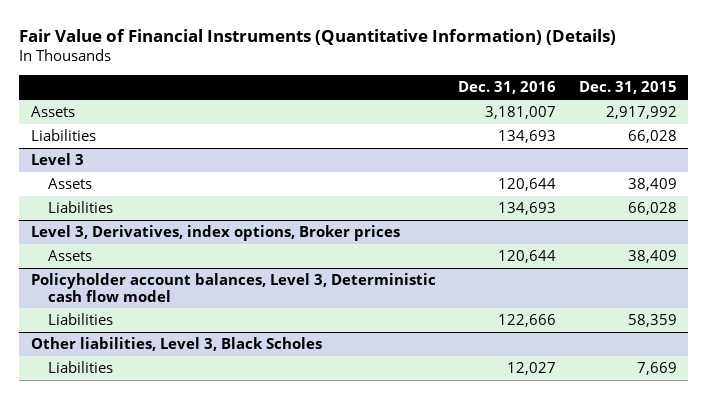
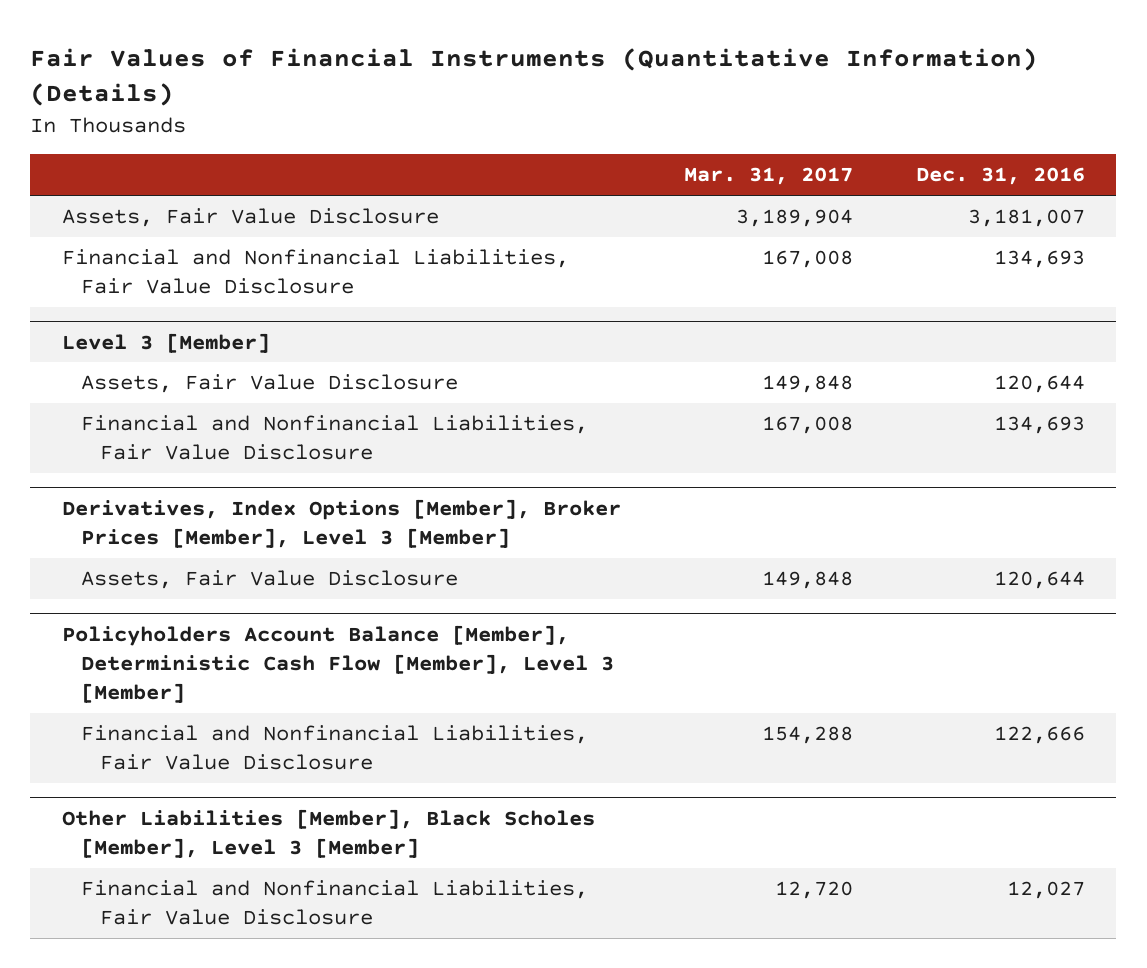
- Fair Value of Financial Instruments (Quantitative Information) (Details)
+ Fair Values of Financial Instruments (Quantitative Information) (Details)
- | Dec. 31, 2016 | Dec. 31, 2015
+ | Mar. 31, 2017 | Dec. 31, 2016
- Assets | 3,181,007 | 2,917,992
- Liabilities | 134,693 | 66,028
- Level 3
- Assets | 120,644 | 38,409
- Liabilities | 134,693 | 66,028
- Level 3, Derivatives, index options, Broker prices
- Assets | 120,644 | 38,409
- Policyholder account balances, Level 3, Deterministic cash flow model
- Liabilities | 122,666 | 58,359
- Other liabilities, Level 3, Black Scholes
- Liabilities | 12,027 | 7,669
+ Assets, Fair Value Disclosure | 3,189,904 | 3,181,007
+ Financial and Nonfinancial Liabilities, Fair Value Disclosure | 167,008 | 134,693
+ Level 3 [Member]
+ Assets, Fair Value Disclosure | 149,848 | 120,644
+ Financial and Nonfinancial Liabilities, Fair Value Disclosure | 167,008 | 134,693
+ Derivatives, Index Options [Member], Broker Prices [Member], Level 3 [Member]
+ Assets, Fair Value Disclosure | 149,848 | 120,644
+ Policyholders Account Balance [Member], Deterministic Cash Flow [Member], Level 3 [Member]
+ Financial and Nonfinancial Liabilities, Fair Value Disclosure | 154,288 | 122,666
+ Other Liabilities [Member], Black Scholes [Member], Level 3 [Member]
+ Financial and Nonfinancial Liabilities, Fair Value Disclosure | 12,720 | 12,027

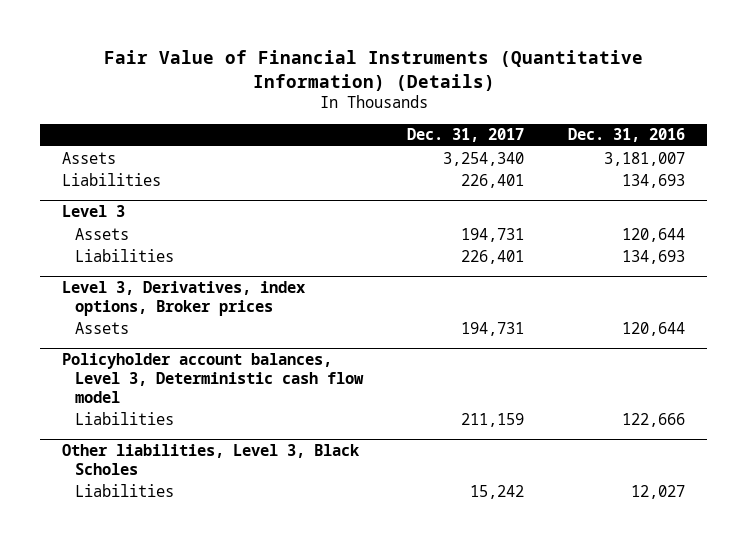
- Fair Values of Financial Instruments (Quantitative Information) (Details)
+ Fair Value of Financial Instruments (Quantitative Information) (Details)
- | Mar. 31, 2017 | Dec. 31, 2016
+ | Dec. 31, 2017 | Dec. 31, 2016
- Assets, Fair Value Disclosure | 3,189,904 | 3,181,007
- Financial and Nonfinancial Liabilities, Fair Value Disclosure | 167,008 | 134,693
- Level 3 [Member]
- Assets, Fair Value Disclosure | 149,848 | 120,644
- Financial and Nonfinancial Liabilities, Fair Value Disclosure | 167,008 | 134,693
- Derivatives, Index Options [Member], Broker Prices [Member], Level 3 [Member]
- Assets, Fair Value Disclosure | 149,848 | 120,644
- Policyholders Account Balance [Member], Deterministic Cash Flow [Member], Level 3 [Member]
- Financial and Nonfinancial Liabilities, Fair Value Disclosure | 154,288 | 122,666
- Other Liabilities [Member], Black Scholes [Member], Level 3 [Member]
- Financial and Nonfinancial Liabilities, Fair Value Disclosure | 12,720 | 12,027
+ Assets | 3,254,340 | 3,181,007
+ Liabilities | 226,401 | 134,693
+ Level 3
+ Assets | 194,731 | 120,644
+ Liabilities | 226,401 | 134,693
+ Level 3, Derivatives, index options, Broker prices
+ Assets | 194,731 | 120,644
+ Policyholder account balances, Level 3, Deterministic cash flow model
+ Liabilities | 211,159 | 122,666
+ Other liabilities, Level 3, Black Scholes
+ Liabilities | 15,242 | 12,027

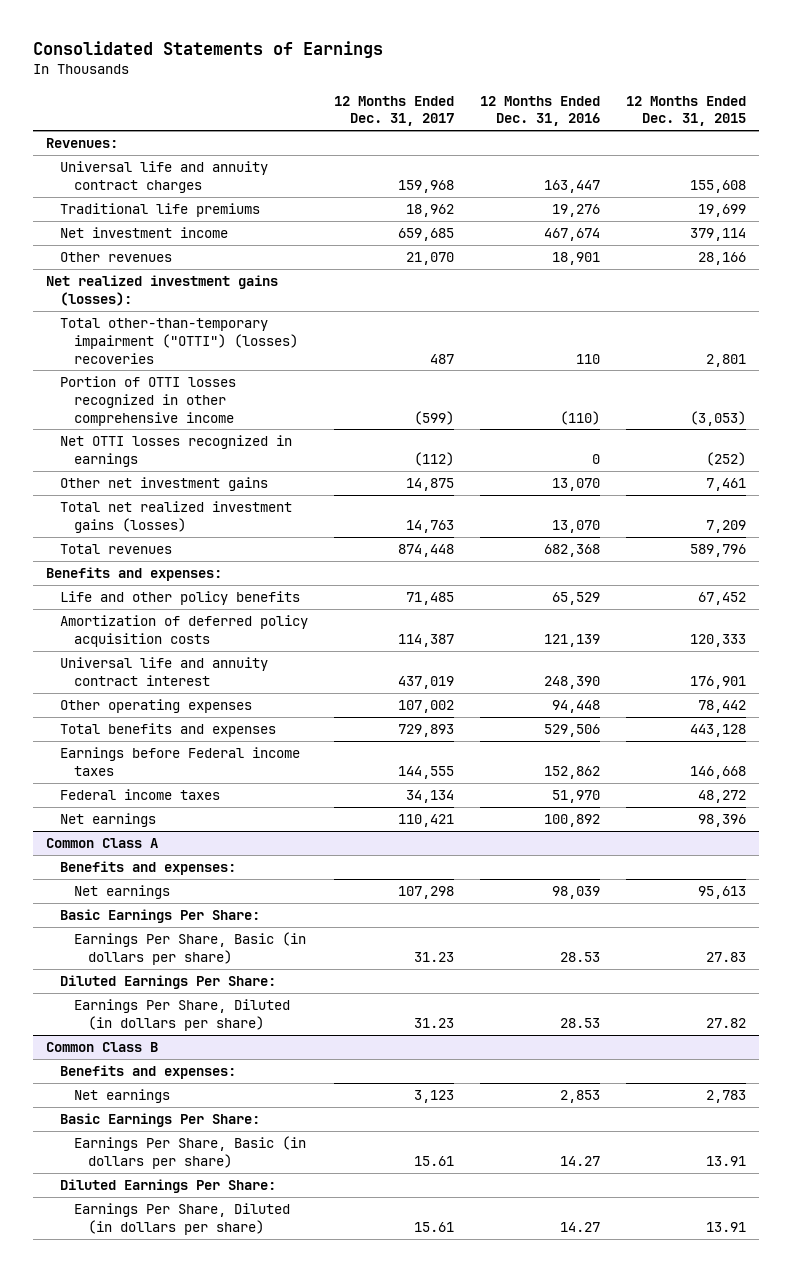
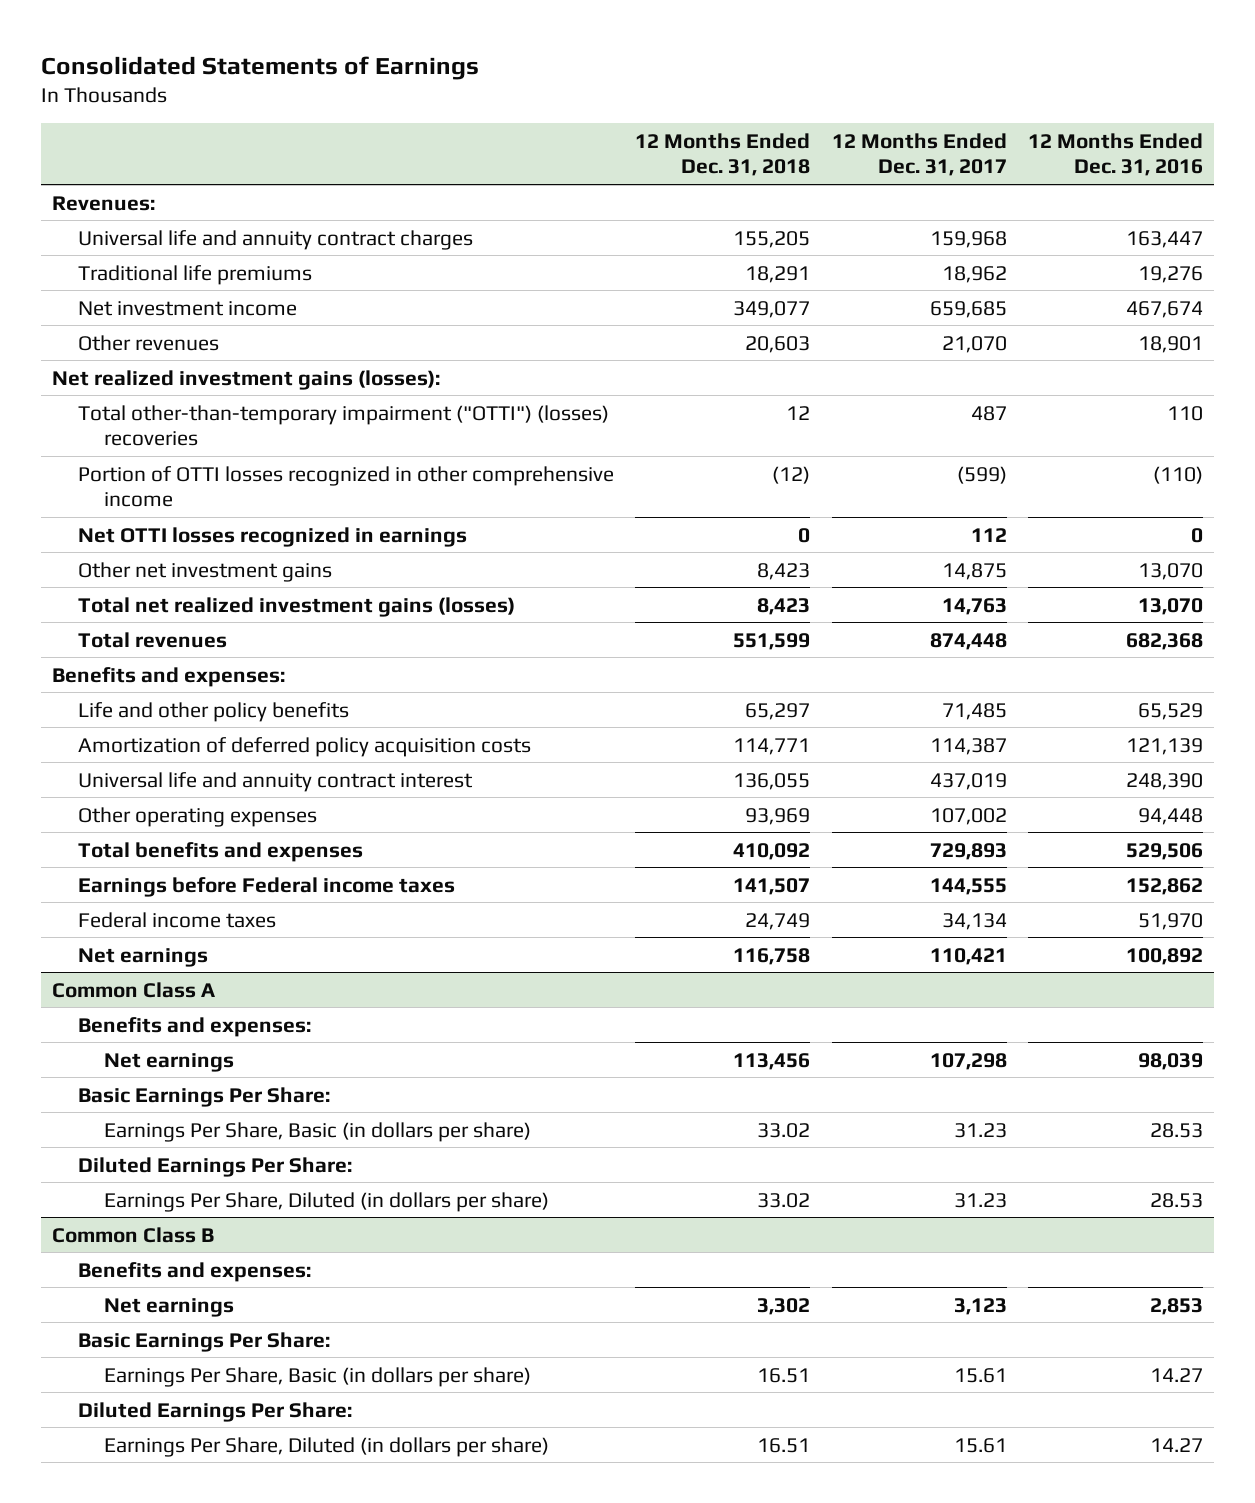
- | 12 Months Ended Dec. 31, 2017 | 12 Months Ended Dec. 31, 2016 | 12 Months Ended Dec. 31, 2015
+ | 12 Months Ended Dec. 31, 2018 | 12 Months Ended Dec. 31, 2017 | 12 Months Ended Dec. 31, 2016
- Net OTTI losses recognized in earnings | (112) | 0 | (252)
+ Net OTTI losses recognized in earnings | 0 | 112 | 0

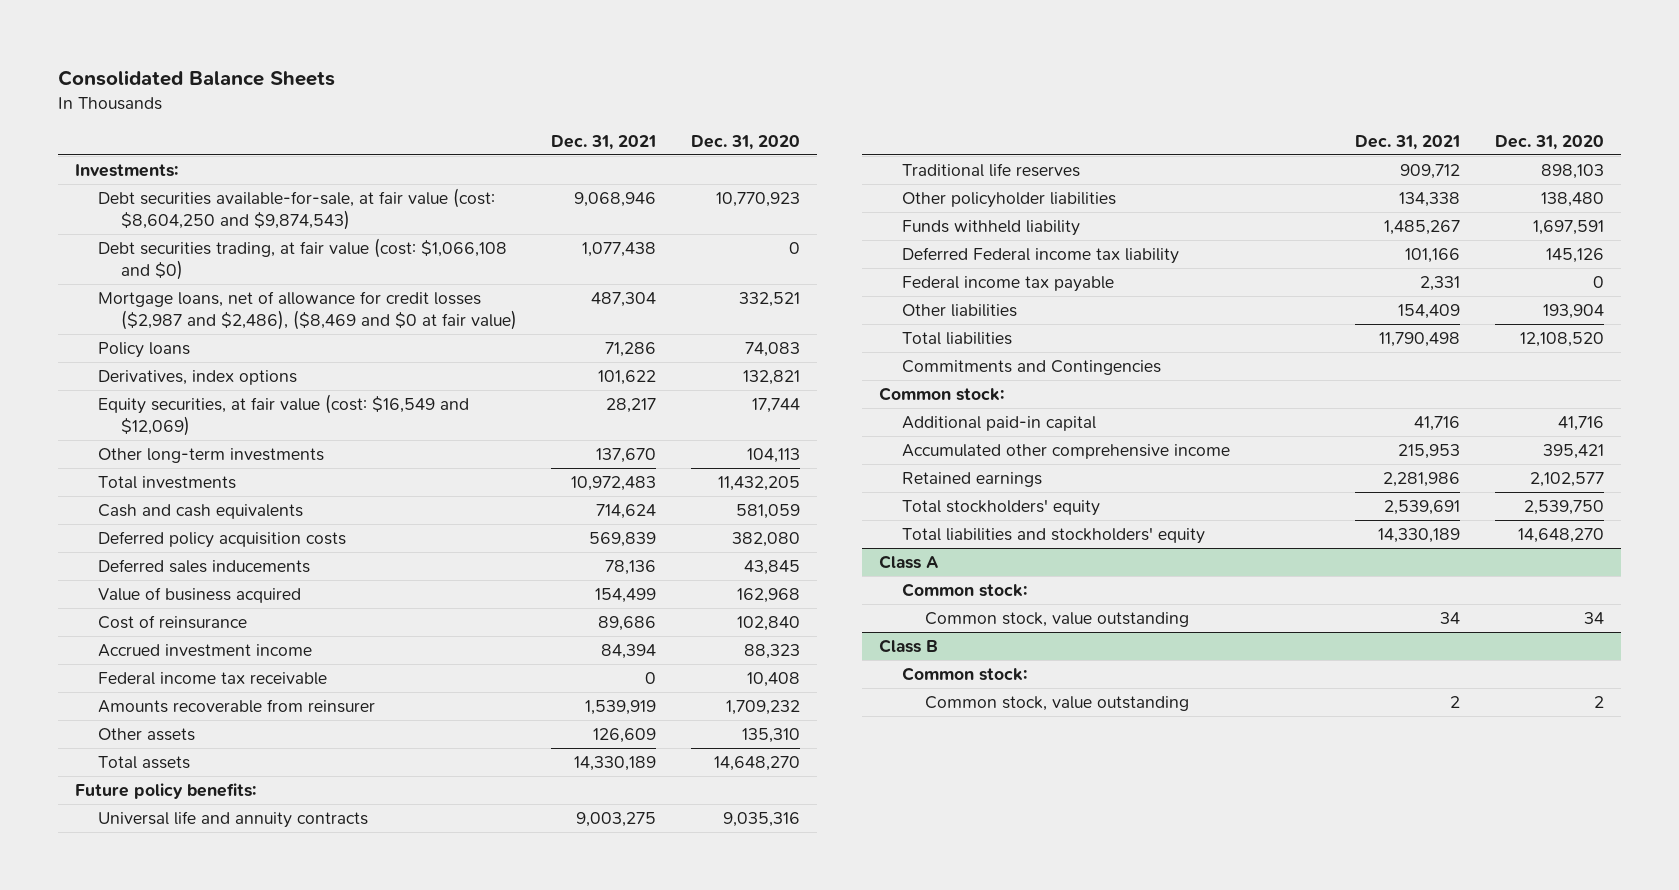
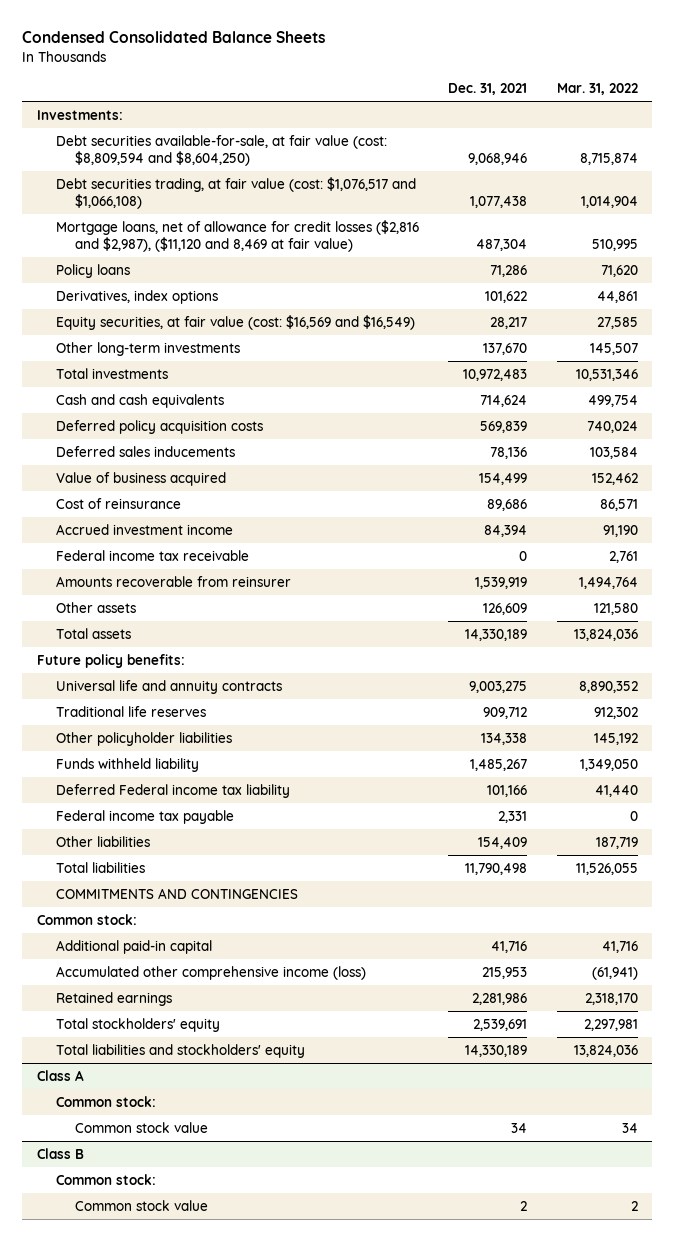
- Consolidated Balance Sheets
+ Condensed Consolidated Balance Sheets
- | Dec. 31, 2021 | Dec. 31, 2020
+ | Dec. 31, 2021 | Mar. 31, 2022
- Debt securities available-for-sale, at fair value (cost: $8,604,250 and $9,874,543) | 9,068,946 | 10,770,923
- Debt securities trading, at fair value (cost: $1,066,108 and $0) | 1,077,438 | 0
- Mortgage loans, net of allowance for credit losses ($2,987 and $2,486), ($8,469 and $0 at fair value) | 487,304 | 332,521
+ Debt securities available-for-sale, at fair value (cost: $8,809,594 and $8,604,250) | 9,068,946 | 8,715,874
+ Debt securities trading, at fair value (cost: $1,076,517 and $1,066,108) | 1,077,438 | 1,014,904
+ Mortgage loans, net of allowance for credit losses ($2,816 and $2,987), ($11,120 and 8,469 at fair value) | 487,304 | 510,995
- Equity securities, at fair value (cost: $16,549 and $12,069) | 28,217 | 17,744
+ Equity securities, at fair value (cost: $16,569 and $16,549) | 28,217 | 27,585
- Commitments and Contingencies
+ COMMITMENTS AND CONTINGENCIES
- Accumulated other comprehensive income | 215,953 | 395,421
+ Accumulated other comprehensive income (loss) | 215,953 | (61,941)
@ Class A
- Common stock, value outstanding | 34 | 34
+ Common stock value | 34 | 34
@ Class B
- Common stock, value outstanding | 2 | 2
+ Common stock value | 2 | 2

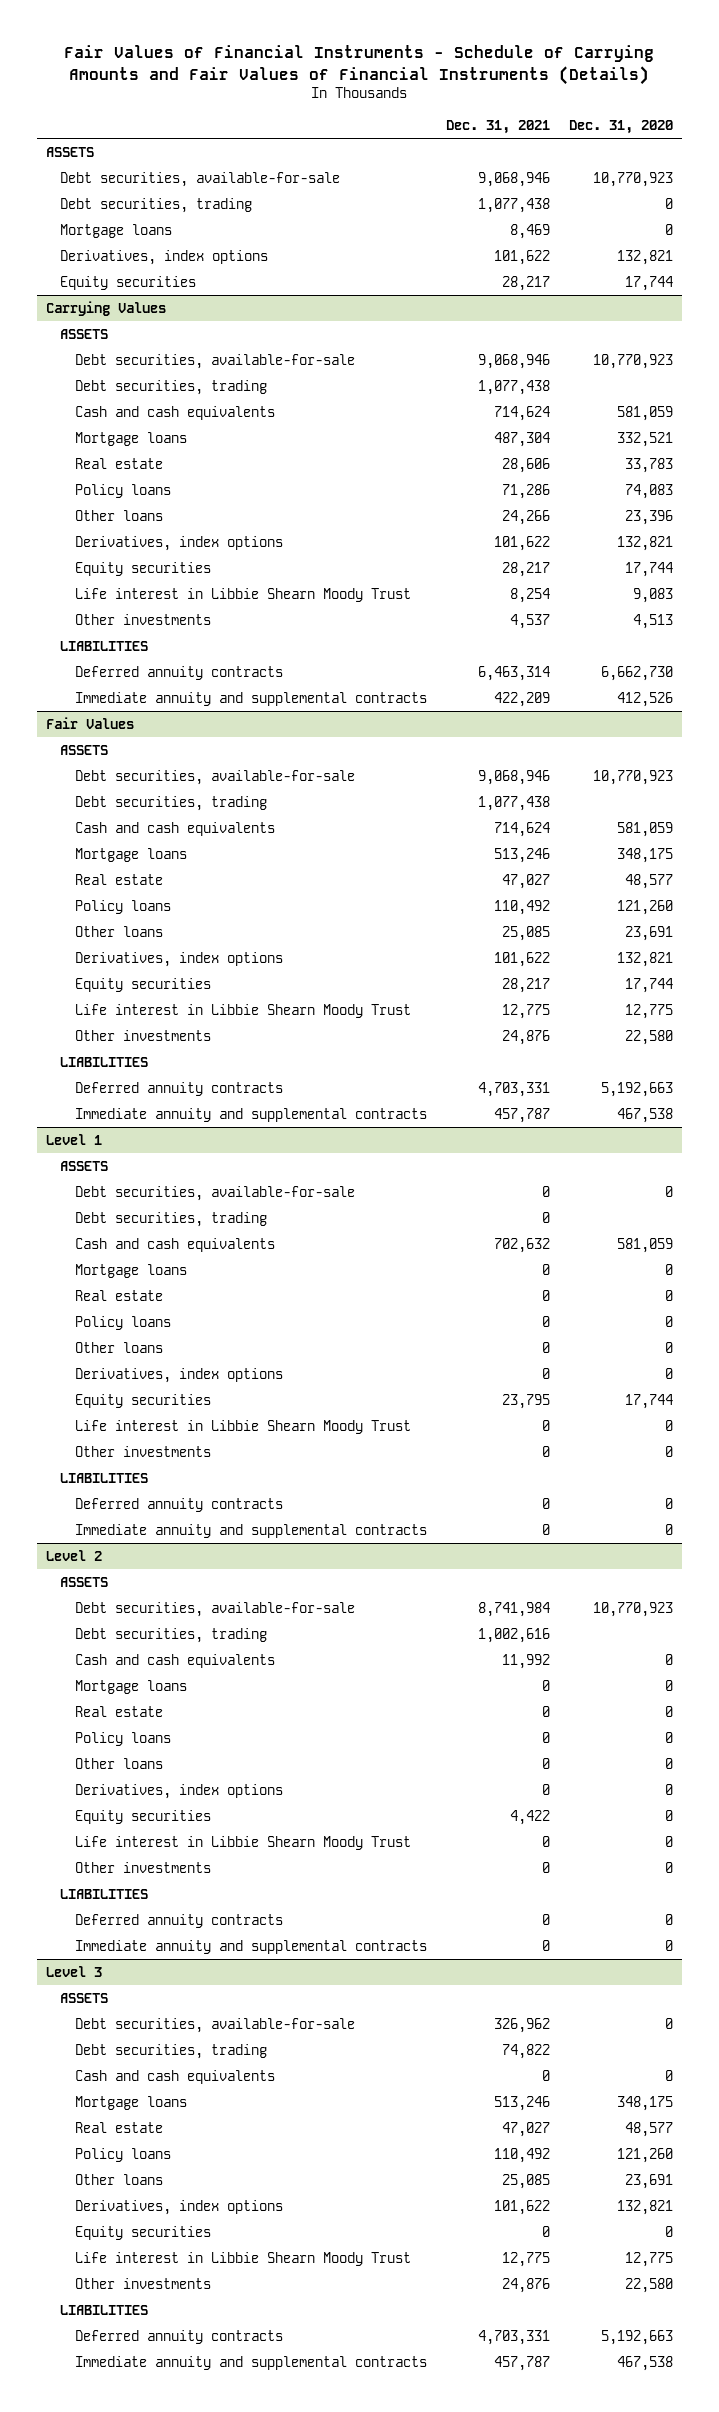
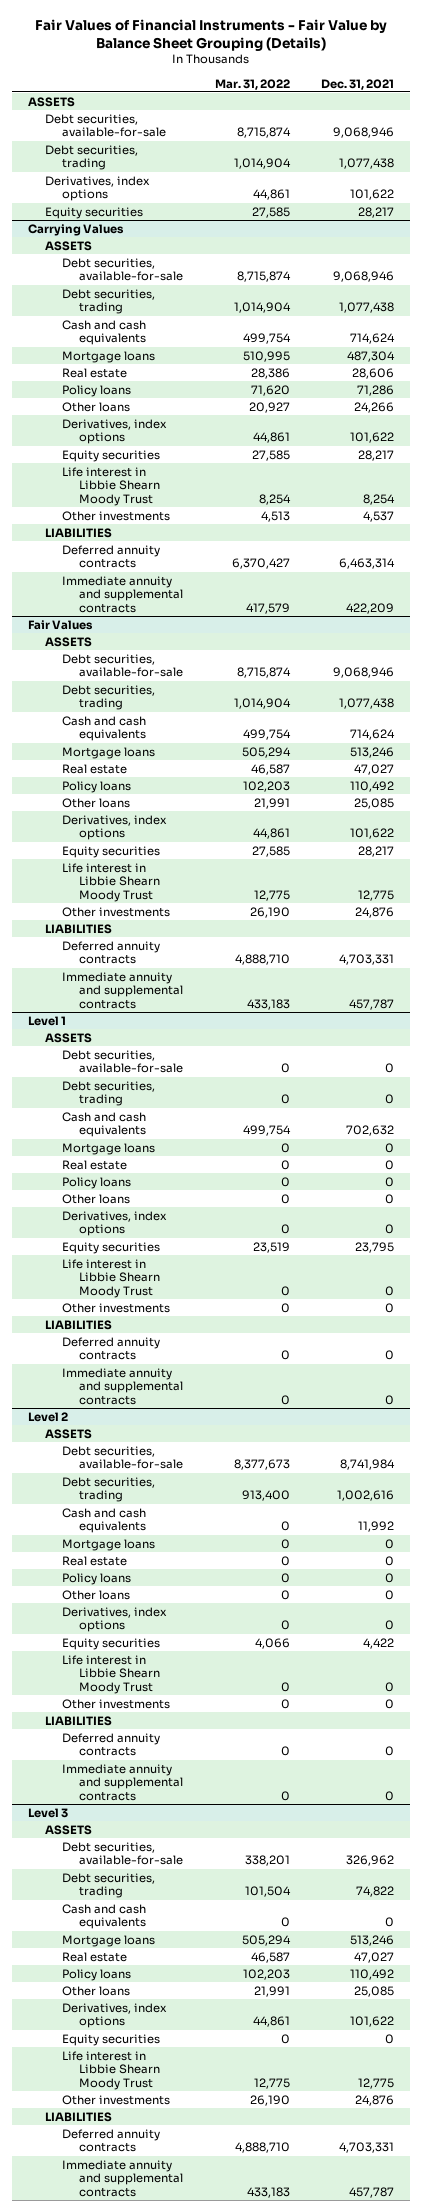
- Fair Values of Financial Instruments - Schedule of Carrying Amounts and Fair Values of Financial Instruments (Details)
+ Fair Values of Financial Instruments - Fair Value by Balance Sheet Grouping (Details)
- | Dec. 31, 2021 | Dec. 31, 2020
+ | Mar. 31, 2022 | Dec. 31, 2021
- Mortgage loans | 8,469 | 0

